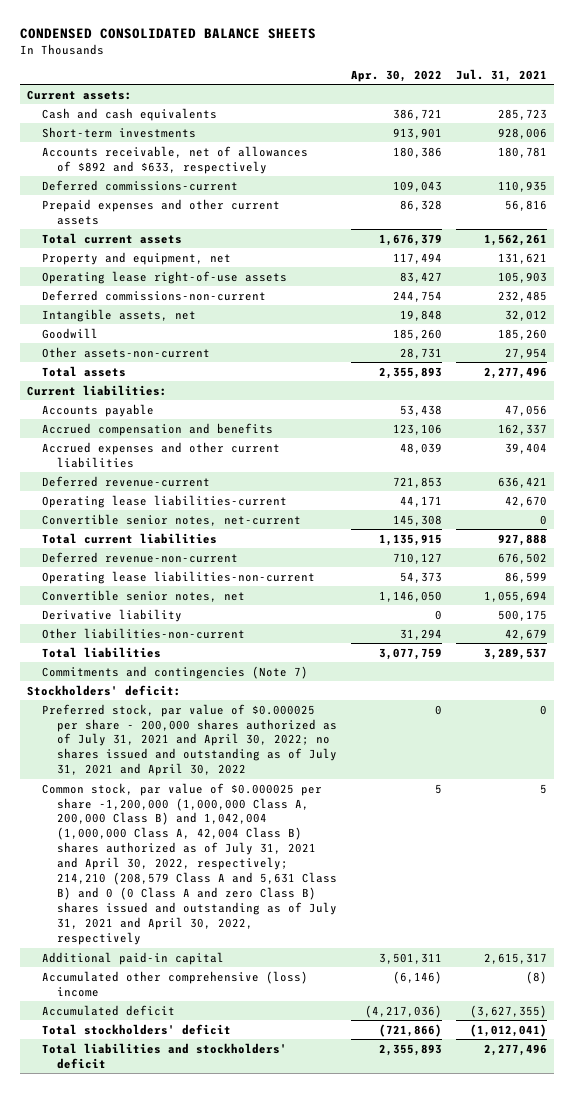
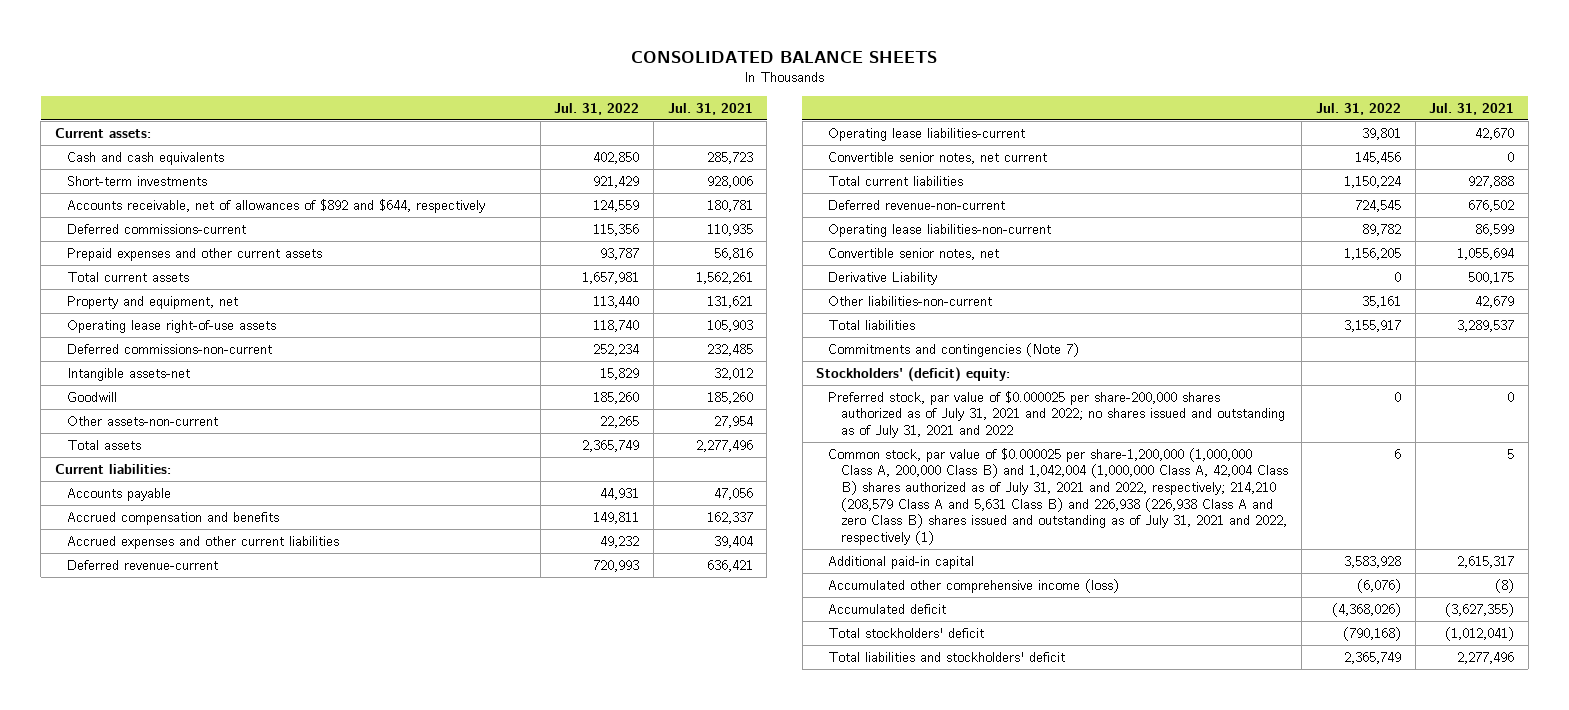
- CONDENSED CONSOLIDATED BALANCE SHEETS
+ CONSOLIDATED BALANCE SHEETS
- | Apr. 30, 2022 | Jul. 31, 2021
+ | Jul. 31, 2022 | Jul. 31, 2021
- Accounts receivable, net of allowances of $892 and $633, respectively | 180,386 | 180,781
+ Accounts receivable, net of allowances of $892 and $644, respectively | 124,559 | 180,781
- Intangible assets, net | 19,848 | 32,012
+ Intangible assets-net | 15,829 | 32,012
- Convertible senior notes, net-current | 145,308 | 0
+ Convertible senior notes, net current | 145,456 | 0
- Derivative liability | 0 | 500,175
+ Derivative Liability | 0 | 500,175
- Stockholders' deficit:
- Preferred stock, par value of $0.000025 per share - 200,000 shares authorized as of July 31, 2021 and April 30, 2022; no shares issued and outstanding as of July 31, 2021 and April 30, 2022 | 0 | 0
- Common stock, par value of $0.000025 per share -1,200,000 (1,000,000 Class A, 200,000 Class B) and 1,042,004 (1,000,000 Class A, 42,004 Class B) shares authorized as of July 31, 2021 and April 30, 2022, respectively; 214,210 (208,579 Class A and 5,631 Class B) and 0 (0 Class A and zero Class B) shares issued and outstanding as of July 31, 2021 and April 30, 2022, respectively | 5 | 5
+ Stockholders' (deficit) equity:
+ Preferred stock, par value of $0.000025 per share-200,000 shares authorized as of July 31, 2021 and 2022; no shares issued and outstanding as of July 31, 2021 and 2022 | 0 | 0
+ Common stock, par value of $0.000025 per share-1,200,000 (1,000,000 Class A, 200,000 Class B) and 1,042,004 (1,000,000 Class A, 42,004 Class B) shares authorized as of July 31, 2021 and 2022, respectively; 214,210 (208,579 Class A and 5,631 Class B) and 226,938 (226,938 Class A and zero Class B) shares issued and outstanding as of July 31, 2021 and 2022, respectively (1) | 6 | 5
- Accumulated other comprehensive (loss) income | (6,146) | (8)
+ Accumulated other comprehensive income (loss) | (6,076) | (8)

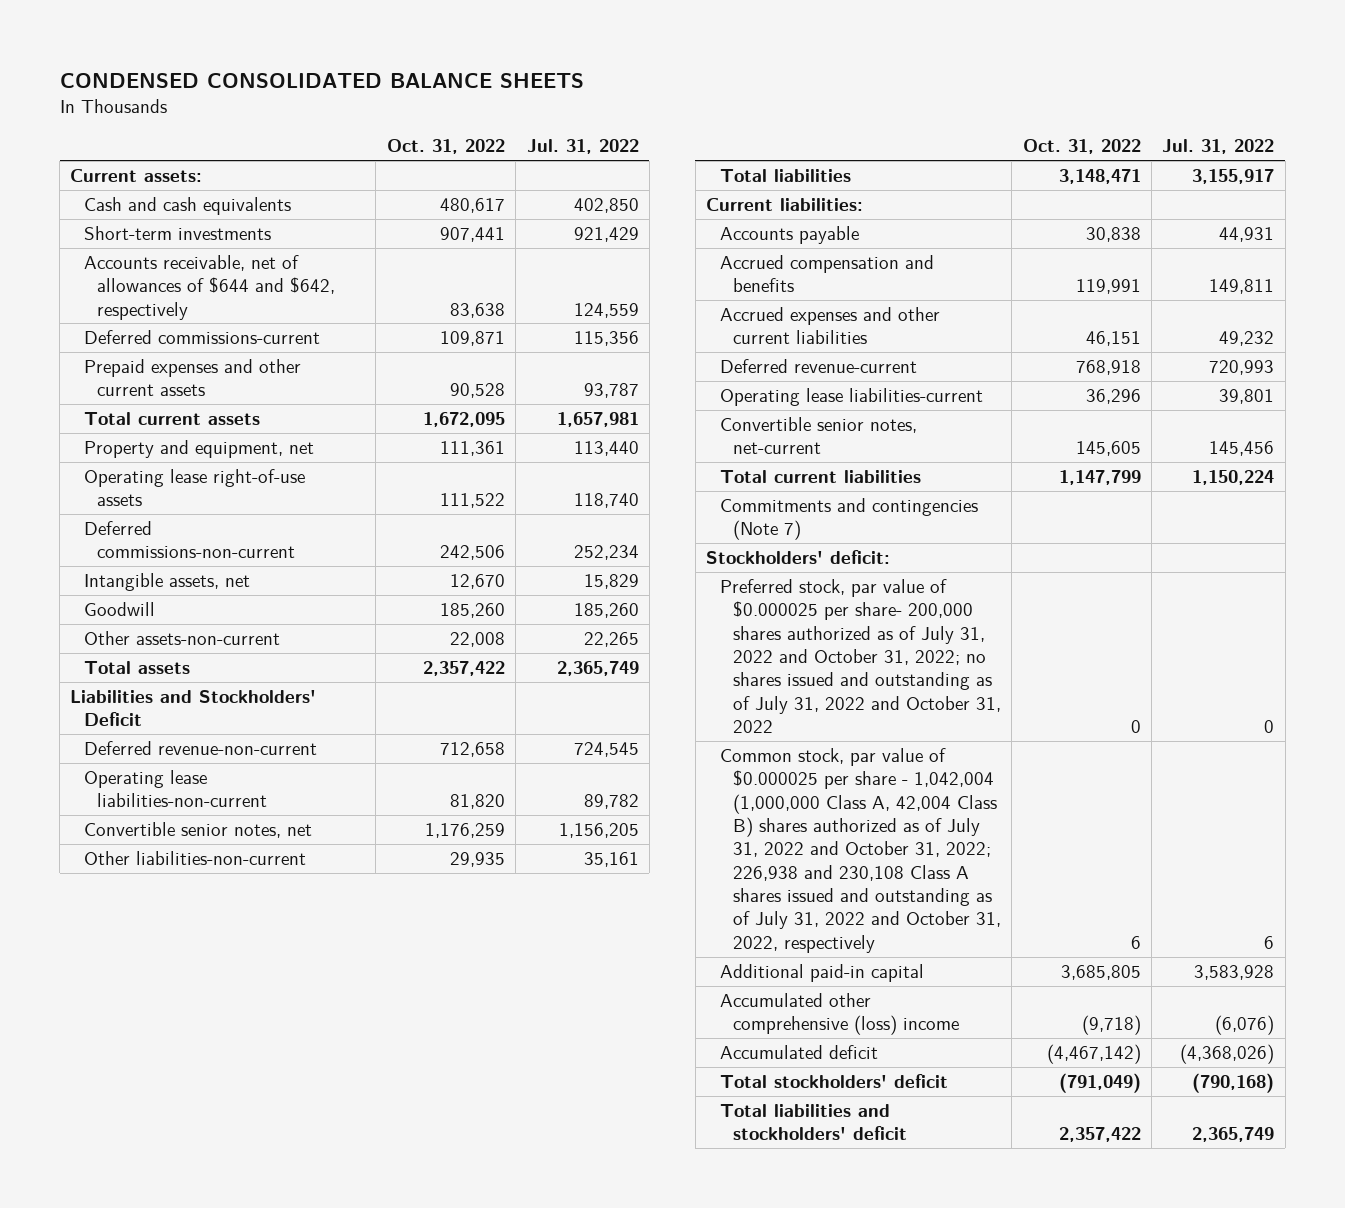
- CONSOLIDATED BALANCE SHEETS
+ CONDENSED CONSOLIDATED BALANCE SHEETS
- | Jul. 31, 2022 | Jul. 31, 2021
+ | Oct. 31, 2022 | Jul. 31, 2022
- Accounts receivable, net of allowances of $892 and $644, respectively | 124,559 | 180,781
+ Accounts receivable, net of allowances of $644 and $642, respectively | 83,638 | 124,559
- Intangible assets-net | 15,829 | 32,012
+ Intangible assets, net | 12,670 | 15,829
+ Liabilities and Stockholders' Deficit
moved up: Deferred revenue-non-current | 712,658 | 724,545
moved up: Operating lease liabilities-non-current | 81,820 | 89,782
moved up: Convertible senior notes, net | 1,176,259 | 1,156,205
moved up: Other liabilities-non-current | 29,935 | 35,161
moved up: Total liabilities | 3,148,471 | 3,155,917
- Convertible senior notes, net current | 145,456 | 0
+ Convertible senior notes, net-current | 145,605 | 145,456
- Derivative Liability | 0 | 500,175
- Stockholders' (deficit) equity:
- Preferred stock, par value of $0.000025 per share-200,000 shares authorized as of July 31, 2021 and 2022; no shares issued and outstanding as of July 31, 2021 and 2022 | 0 | 0
- Common stock, par value of $0.000025 per share-1,200,000 (1,000,000 Class A, 200,000 Class B) and 1,042,004 (1,000,000 Class A, 42,004 Class B) shares authorized as of July 31, 2021 and 2022, respectively; 214,210 (208,579 Class A and 5,631 Class B) and 226,938 (226,938 Class A and zero Class B) shares issued and outstanding as of July 31, 2021 and 2022, respectively (1) | 6 | 5
+ Stockholders' deficit:
+ Preferred stock, par value of $0.000025 per share- 200,000 shares authorized as of July 31, 2022 and October 31, 2022; no shares issued and outstanding as of July 31, 2022 and October 31, 2022 | 0 | 0
+ Common stock, par value of $0.000025 per share - 1,042,004 (1,000,000 Class A, 42,004 Class B) shares authorized as of July 31, 2022 and October 31, 2022; 226,938 and 230,108 Class A shares issued and outstanding as of July 31, 2022 and October 31, 2022, respectively | 6 | 6
- Accumulated other comprehensive income (loss) | (6,076) | (8)
+ Accumulated other comprehensive (loss) income | (9,718) | (6,076)

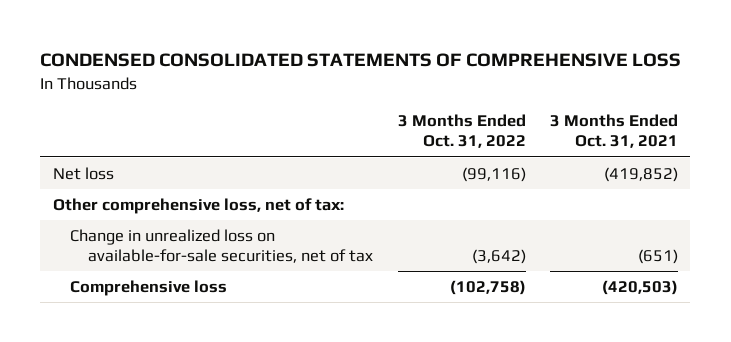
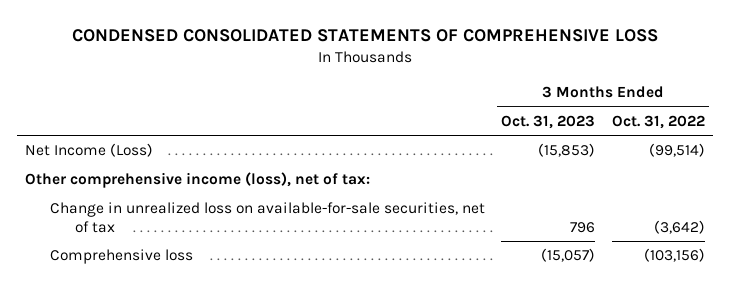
- | 3 Months Ended Oct. 31, 2022 | 3 Months Ended Oct. 31, 2021
+ | 3 Months Ended Oct. 31, 2023 | 3 Months Ended Oct. 31, 2022
- Net loss | (99,116) | (419,852)
- Other comprehensive loss, net of tax:
+ Net Income (Loss) | (15,853) | (99,514)
+ Other comprehensive income (loss), net of tax:
- Comprehensive loss | (102,758) | (420,503)
+ Comprehensive loss | (15,057) | (103,156)

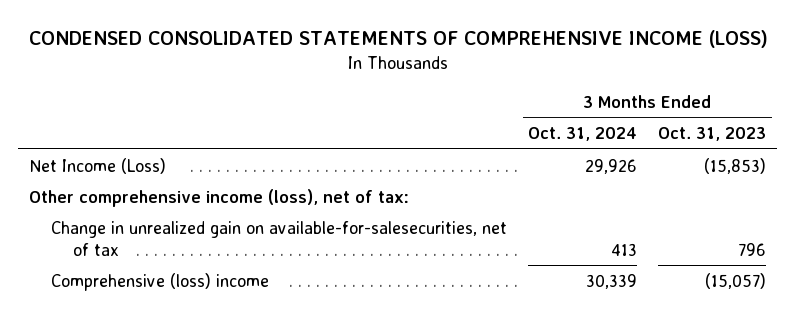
- CONDENSED CONSOLIDATED STATEMENTS OF COMPREHENSIVE LOSS
+ CONDENSED CONSOLIDATED STATEMENTS OF COMPREHENSIVE INCOME (LOSS)
- | 3 Months Ended Oct. 31, 2023 | 3 Months Ended Oct. 31, 2022
+ | 3 Months Ended Oct. 31, 2024 | 3 Months Ended Oct. 31, 2023
- Change in unrealized loss on available-for-sale securities, net of tax | 796 | (3,642)
- Comprehensive loss | (15,057) | (103,156)
+ Change in unrealized gain on available-for-salesecurities, net of tax | 413 | 796
+ Comprehensive (loss) income | 30,339 | (15,057)

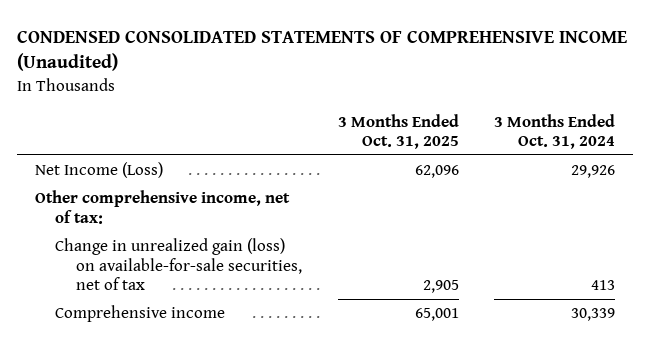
- CONDENSED CONSOLIDATED STATEMENTS OF COMPREHENSIVE INCOME (LOSS)
+ CONDENSED CONSOLIDATED STATEMENTS OF COMPREHENSIVE INCOME (Unaudited)
- | 3 Months Ended Oct. 31, 2024 | 3 Months Ended Oct. 31, 2023
+ | 3 Months Ended Oct. 31, 2025 | 3 Months Ended Oct. 31, 2024
- Other comprehensive income (loss), net of tax:
- Change in unrealized gain on available-for-salesecurities, net of tax | 413 | 796
- Comprehensive (loss) income | 30,339 | (15,057)
+ Other comprehensive income, net of tax:
+ Change in unrealized gain (loss) on available-for-sale securities, net of tax | 2,905 | 413
+ Comprehensive income | 65,001 | 30,339

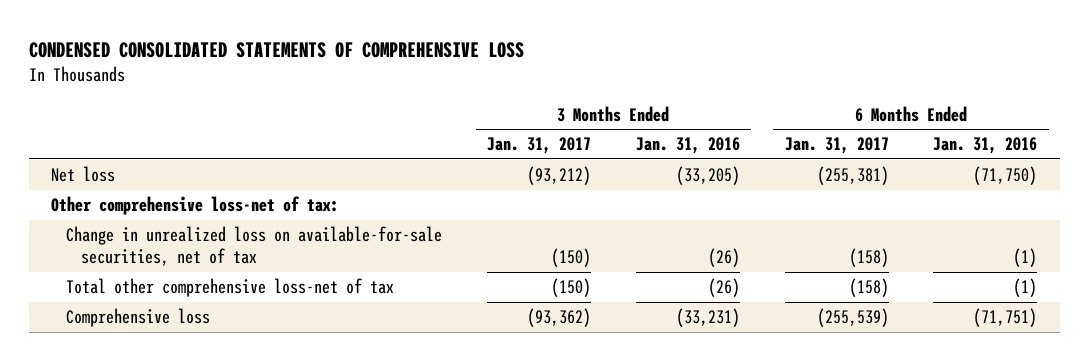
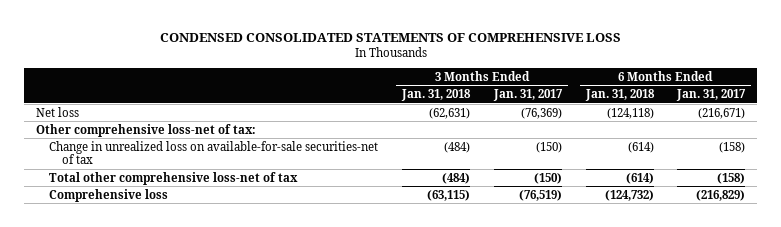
- | 3 Months Ended Jan. 31, 2017 | 3 Months Ended Jan. 31, 2016 | 6 Months Ended Jan. 31, 2017 | 6 Months Ended Jan. 31, 2016
+ | 3 Months Ended Jan. 31, 2018 | 3 Months Ended Jan. 31, 2017 | 6 Months Ended Jan. 31, 2018 | 6 Months Ended Jan. 31, 2017
- Net loss | (93,212) | (33,205) | (255,381) | (71,750)
+ Net loss | (62,631) | (76,369) | (124,118) | (216,671)
- Change in unrealized loss on available-for-sale securities, net of tax | (150) | (26) | (158) | (1)
+ Change in unrealized loss on available-for-sale securities-net of tax | (484) | (150) | (614) | (158)
- Comprehensive loss | (93,362) | (33,231) | (255,539) | (71,751)
+ Comprehensive loss | (63,115) | (76,519) | (124,732) | (216,829)

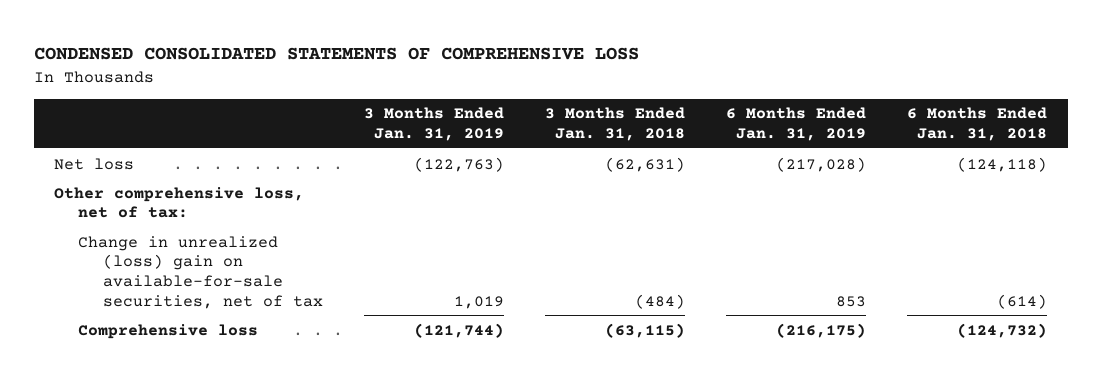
- | 3 Months Ended Jan. 31, 2018 | 3 Months Ended Jan. 31, 2017 | 6 Months Ended Jan. 31, 2018 | 6 Months Ended Jan. 31, 2017
+ | 3 Months Ended Jan. 31, 2019 | 3 Months Ended Jan. 31, 2018 | 6 Months Ended Jan. 31, 2019 | 6 Months Ended Jan. 31, 2018
- Other comprehensive loss-net of tax:
- Change in unrealized loss on available-for-sale securities-net of tax | (484) | (150) | (614) | (158)
- Total other comprehensive loss-net of tax | (484) | (150) | (614) | (158)
+ Other comprehensive loss, net of tax:
+ Change in unrealized (loss) gain on available-for-sale securities, net of tax | 1,019 | (484) | 853 | (614)

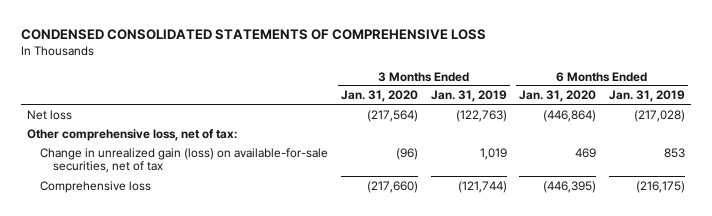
- | 3 Months Ended Jan. 31, 2019 | 3 Months Ended Jan. 31, 2018 | 6 Months Ended Jan. 31, 2019 | 6 Months Ended Jan. 31, 2018
+ | 3 Months Ended Jan. 31, 2020 | 3 Months Ended Jan. 31, 2019 | 6 Months Ended Jan. 31, 2020 | 6 Months Ended Jan. 31, 2019
- Change in unrealized (loss) gain on available-for-sale securities, net of tax | 1,019 | (484) | 853 | (614)
+ Change in unrealized gain (loss) on available-for-sale securities, net of tax | (96) | 1,019 | 469 | 853

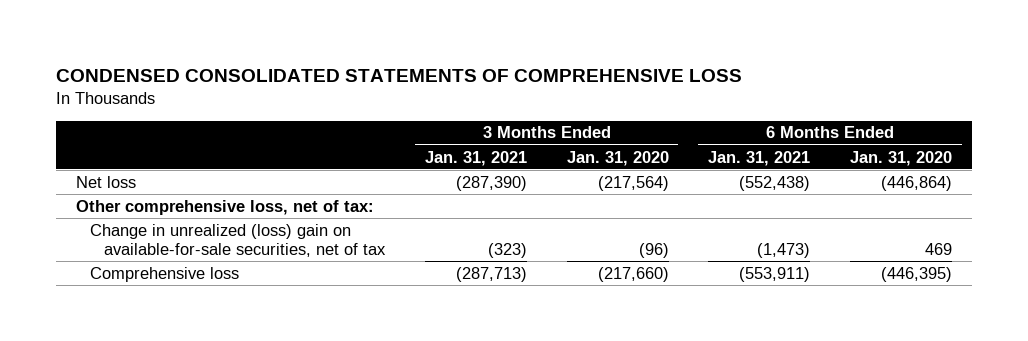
- | 3 Months Ended Jan. 31, 2020 | 3 Months Ended Jan. 31, 2019 | 6 Months Ended Jan. 31, 2020 | 6 Months Ended Jan. 31, 2019
+ | 3 Months Ended Jan. 31, 2021 | 3 Months Ended Jan. 31, 2020 | 6 Months Ended Jan. 31, 2021 | 6 Months Ended Jan. 31, 2020
- Change in unrealized gain (loss) on available-for-sale securities, net of tax | (96) | 1,019 | 469 | 853
+ Change in unrealized (loss) gain on available-for-sale securities, net of tax | (323) | (96) | (1,473) | 469

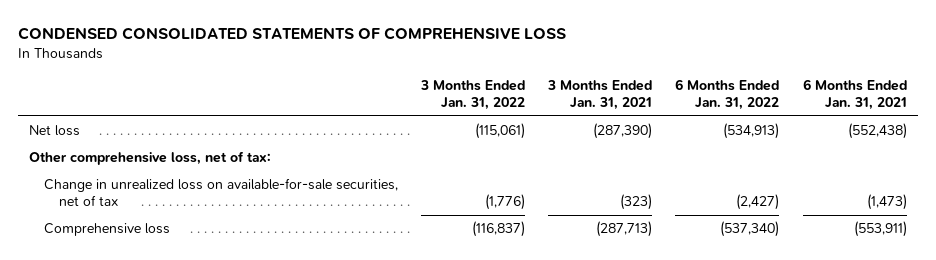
- | 3 Months Ended Jan. 31, 2021 | 3 Months Ended Jan. 31, 2020 | 6 Months Ended Jan. 31, 2021 | 6 Months Ended Jan. 31, 2020
+ | 3 Months Ended Jan. 31, 2022 | 3 Months Ended Jan. 31, 2021 | 6 Months Ended Jan. 31, 2022 | 6 Months Ended Jan. 31, 2021
- Change in unrealized (loss) gain on available-for-sale securities, net of tax | (323) | (96) | (1,473) | 469
+ Change in unrealized loss on available-for-sale securities, net of tax | (1,776) | (323) | (2,427) | (1,473)

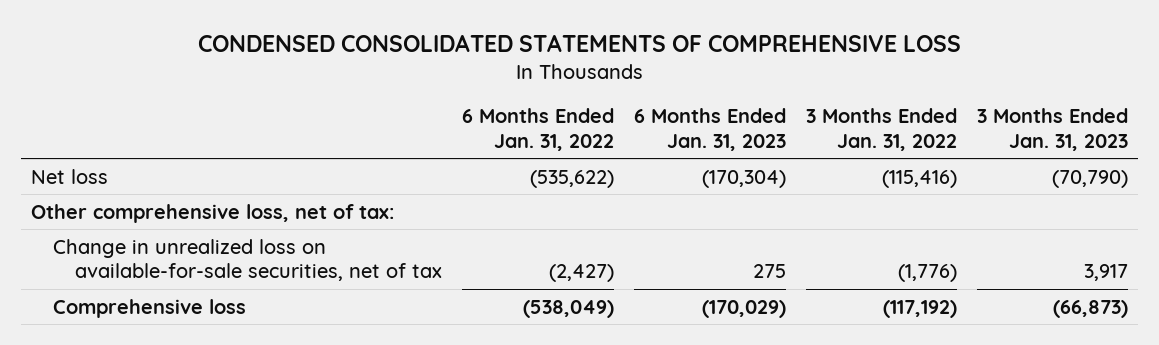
- | 3 Months Ended Jan. 31, 2022 | 3 Months Ended Jan. 31, 2021 | 6 Months Ended Jan. 31, 2022 | 6 Months Ended Jan. 31, 2021
+ | 6 Months Ended Jan. 31, 2022 | 6 Months Ended Jan. 31, 2023 | 3 Months Ended Jan. 31, 2022 | 3 Months Ended Jan. 31, 2023
- Net loss | (115,061) | (287,390) | (534,913) | (552,438)
+ Net loss | (535,622) | (170,304) | (115,416) | (70,790)
- Comprehensive loss | (116,837) | (287,713) | (537,340) | (553,911)
+ Comprehensive loss | (538,049) | (170,029) | (117,192) | (66,873)

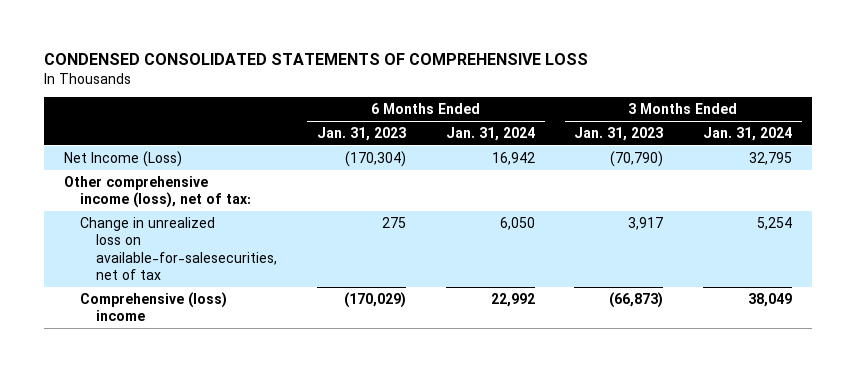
- | 6 Months Ended Jan. 31, 2022 | 6 Months Ended Jan. 31, 2023 | 3 Months Ended Jan. 31, 2022 | 3 Months Ended Jan. 31, 2023
+ | 6 Months Ended Jan. 31, 2023 | 6 Months Ended Jan. 31, 2024 | 3 Months Ended Jan. 31, 2023 | 3 Months Ended Jan. 31, 2024
- Net loss | (535,622) | (170,304) | (115,416) | (70,790)
- Other comprehensive loss, net of tax:
- Change in unrealized loss on available-for-sale securities, net of tax | (2,427) | 275 | (1,776) | 3,917
- Comprehensive loss | (538,049) | (170,029) | (117,192) | (66,873)
+ Net Income (Loss) | (170,304) | 16,942 | (70,790) | 32,795
+ Other comprehensive income (loss), net of tax:
+ Change in unrealized loss on available-for-salesecurities, net of tax | 275 | 6,050 | 3,917 | 5,254
+ Comprehensive (loss) income | (170,029) | 22,992 | (66,873) | 38,049

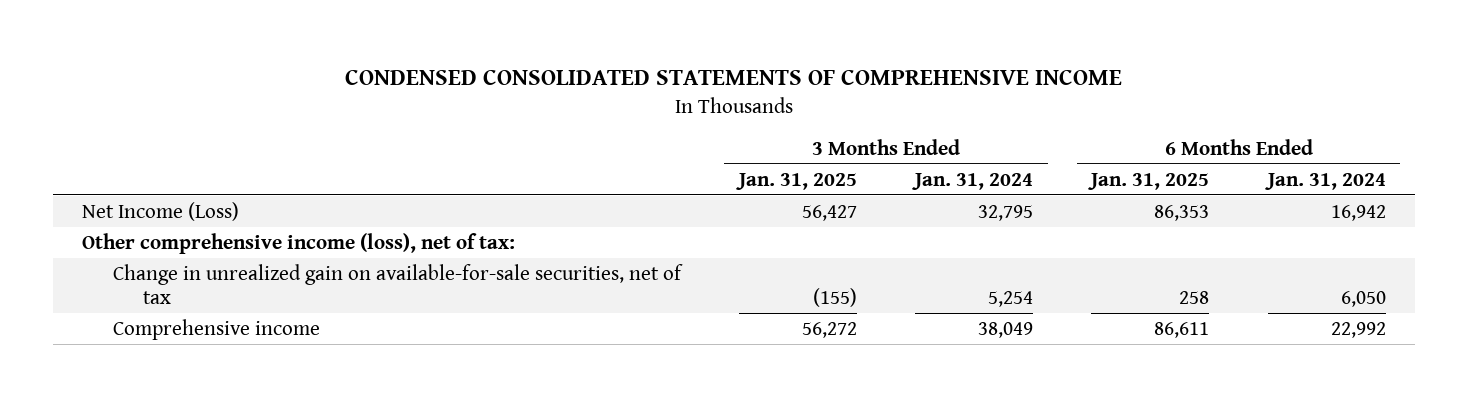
- CONDENSED CONSOLIDATED STATEMENTS OF COMPREHENSIVE LOSS
+ CONDENSED CONSOLIDATED STATEMENTS OF COMPREHENSIVE INCOME
- | 6 Months Ended Jan. 31, 2023 | 6 Months Ended Jan. 31, 2024 | 3 Months Ended Jan. 31, 2023 | 3 Months Ended Jan. 31, 2024
+ | 3 Months Ended Jan. 31, 2025 | 3 Months Ended Jan. 31, 2024 | 6 Months Ended Jan. 31, 2025 | 6 Months Ended Jan. 31, 2024
- Change in unrealized loss on available-for-salesecurities, net of tax | 275 | 6,050 | 3,917 | 5,254
- Comprehensive (loss) income | (170,029) | 22,992 | (66,873) | 38,049
+ Change in unrealized gain on available-for-sale securities, net of tax | (155) | 5,254 | 258 | 6,050
+ Comprehensive income | 56,272 | 38,049 | 86,611 | 22,992

